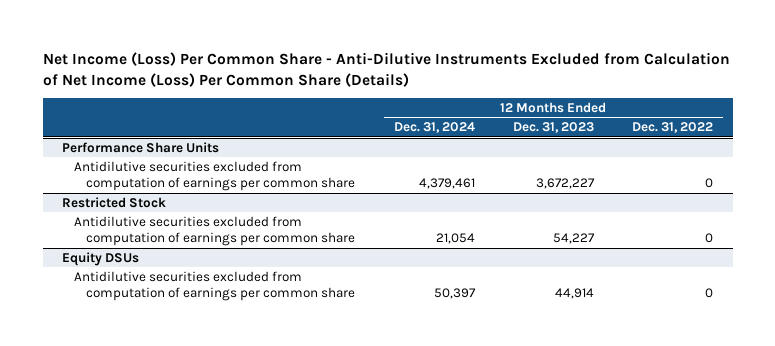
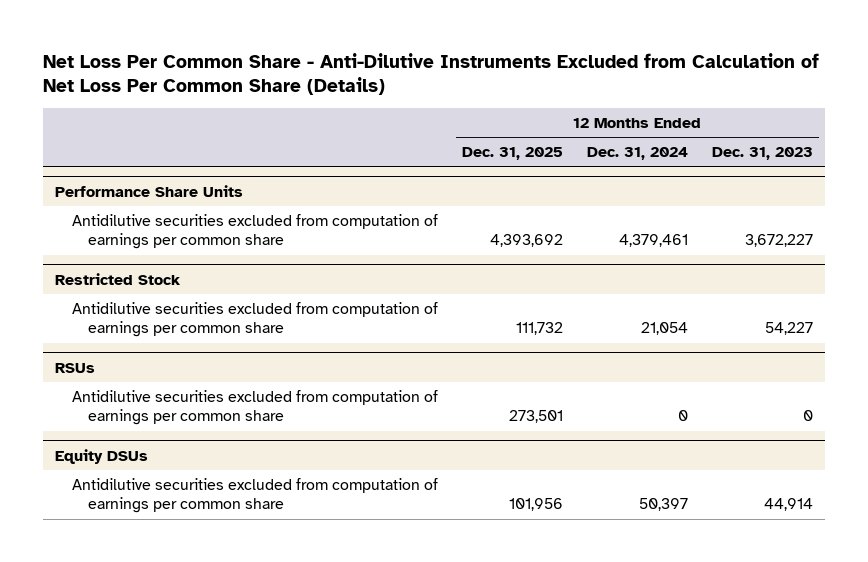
- Net Income (Loss) Per Common Share - Anti-Dilutive Instruments Excluded from Calculation of Net Income (Loss) Per Common Share (Details)
+ Net Loss Per Common Share - Anti-Dilutive Instruments Excluded from Calculation of Net Loss Per Common Share (Details)
- | 12 Months Ended Dec. 31, 2024 | 12 Months Ended Dec. 31, 2023 | 12 Months Ended Dec. 31, 2022
+ | 12 Months Ended Dec. 31, 2025 | 12 Months Ended Dec. 31, 2024 | 12 Months Ended Dec. 31, 2023
+ RSUs
+ Antidilutive securities excluded from computation of earnings per common share | 273,501 | 0 | 0

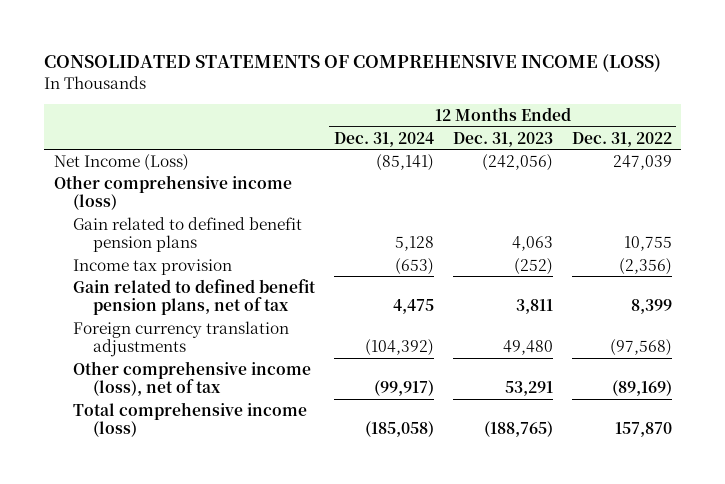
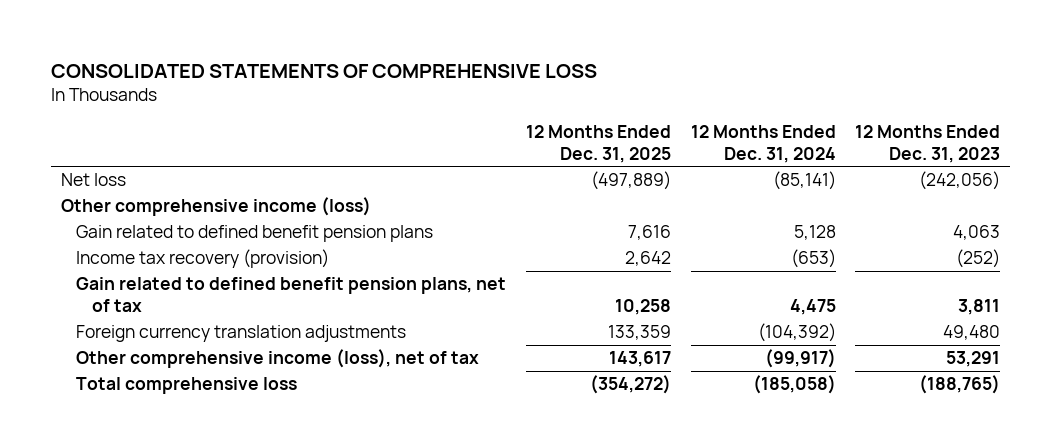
- CONSOLIDATED STATEMENTS OF COMPREHENSIVE INCOME (LOSS)
+ CONSOLIDATED STATEMENTS OF COMPREHENSIVE LOSS
- | 12 Months Ended Dec. 31, 2024 | 12 Months Ended Dec. 31, 2023 | 12 Months Ended Dec. 31, 2022
+ | 12 Months Ended Dec. 31, 2025 | 12 Months Ended Dec. 31, 2024 | 12 Months Ended Dec. 31, 2023
- Net Income (Loss) | (85,141) | (242,056) | 247,039
+ Net loss | (497,889) | (85,141) | (242,056)
- Income tax provision | (653) | (252) | (2,356)
+ Income tax recovery (provision) | 2,642 | (653) | (252)
- Total comprehensive income (loss) | (185,058) | (188,765) | 157,870
+ Total comprehensive loss | (354,272) | (185,058) | (188,765)

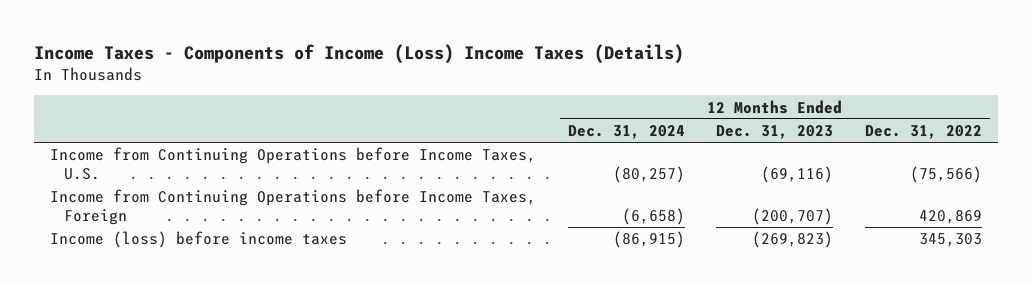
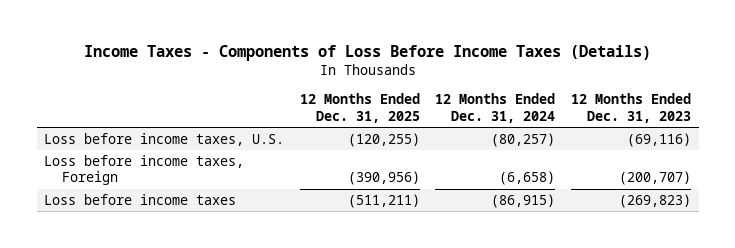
- Income Taxes - Components of Income (Loss) Income Taxes (Details)
+ Income Taxes - Components of Loss Before Income Taxes (Details)
- | 12 Months Ended Dec. 31, 2024 | 12 Months Ended Dec. 31, 2023 | 12 Months Ended Dec. 31, 2022
+ | 12 Months Ended Dec. 31, 2025 | 12 Months Ended Dec. 31, 2024 | 12 Months Ended Dec. 31, 2023
- Income from Continuing Operations before Income Taxes, U.S. | (80,257) | (69,116) | (75,566)
- Income from Continuing Operations before Income Taxes, Foreign | (6,658) | (200,707) | 420,869
- Income (loss) before income taxes | (86,915) | (269,823) | 345,303
+ Loss before income taxes, U.S. | (120,255) | (80,257) | (69,116)
+ Loss before income taxes, Foreign | (390,956) | (6,658) | (200,707)
+ Loss before income taxes | (511,211) | (86,915) | (269,823)

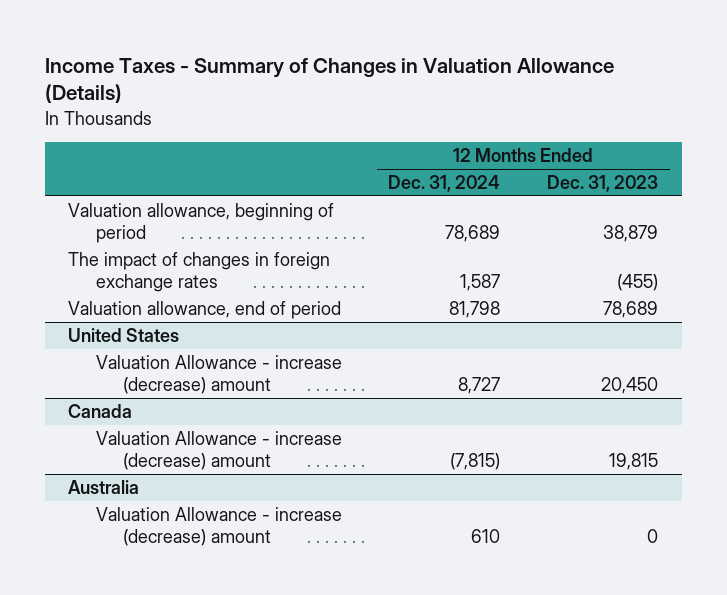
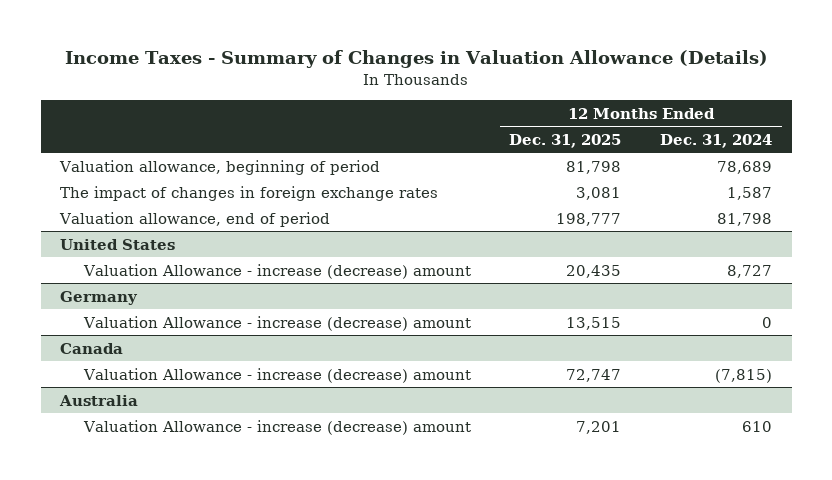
- | 12 Months Ended Dec. 31, 2024 | 12 Months Ended Dec. 31, 2023
+ | 12 Months Ended Dec. 31, 2025 | 12 Months Ended Dec. 31, 2024
+ Germany
+ Valuation Allowance - increase (decrease) amount | 13,515 | 0

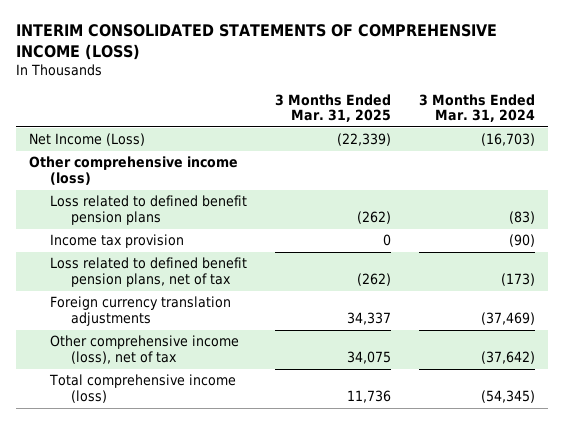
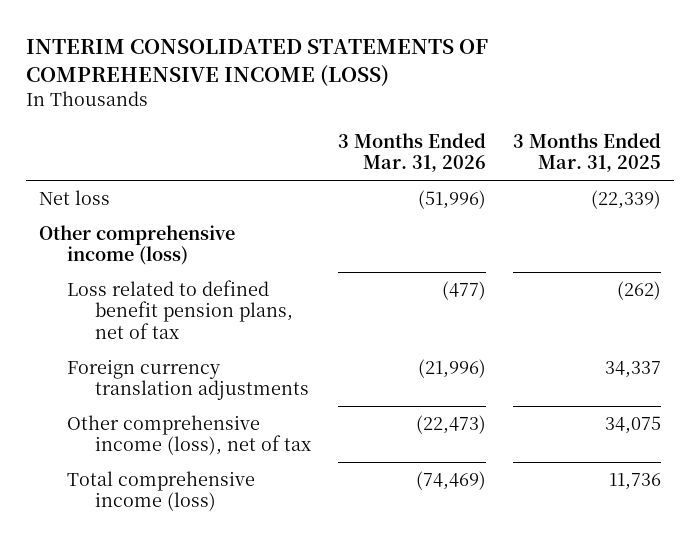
- | 3 Months Ended Mar. 31, 2025 | 3 Months Ended Mar. 31, 2024
+ | 3 Months Ended Mar. 31, 2026 | 3 Months Ended Mar. 31, 2025
- Net Income (Loss) | (22,339) | (16,703)
+ Net loss | (51,996) | (22,339)
- Loss related to defined benefit pension plans | (262) | (83)
- Income tax provision | 0 | (90)

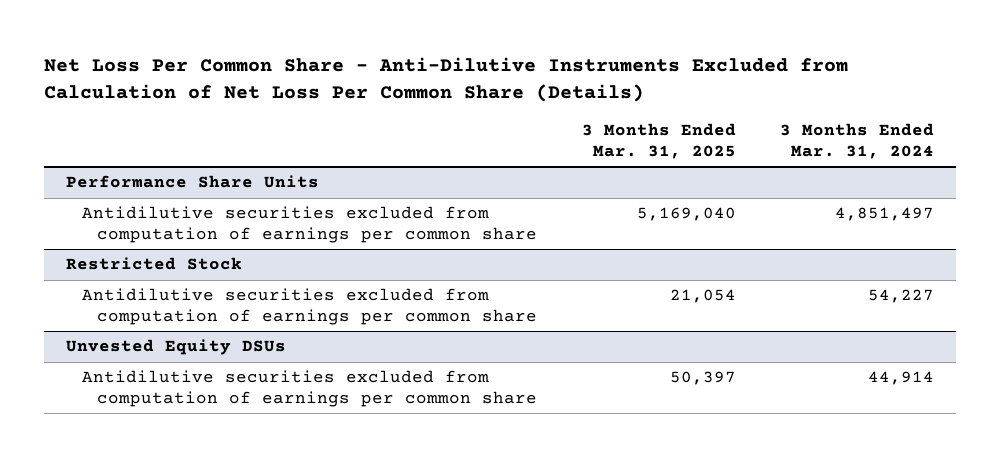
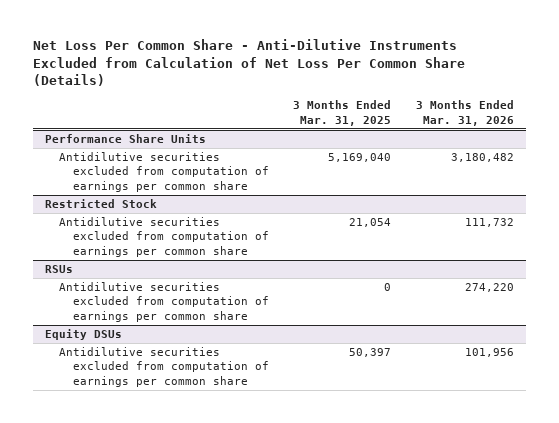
- | 3 Months Ended Mar. 31, 2025 | 3 Months Ended Mar. 31, 2024
+ | 3 Months Ended Mar. 31, 2025 | 3 Months Ended Mar. 31, 2026
- Unvested Equity DSUs
+ RSUs
+ Antidilutive securities excluded from computation of earnings per common share | 0 | 274,220
+ Equity DSUs

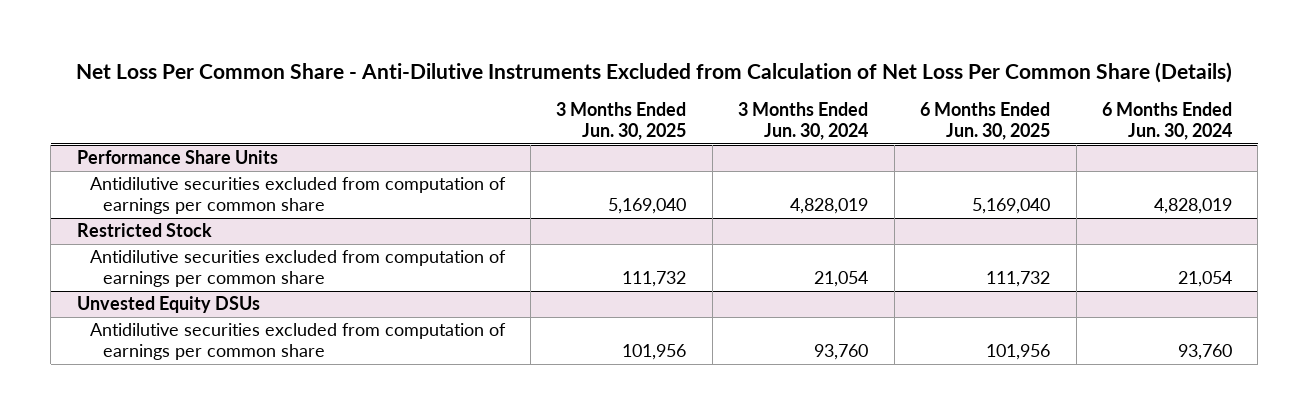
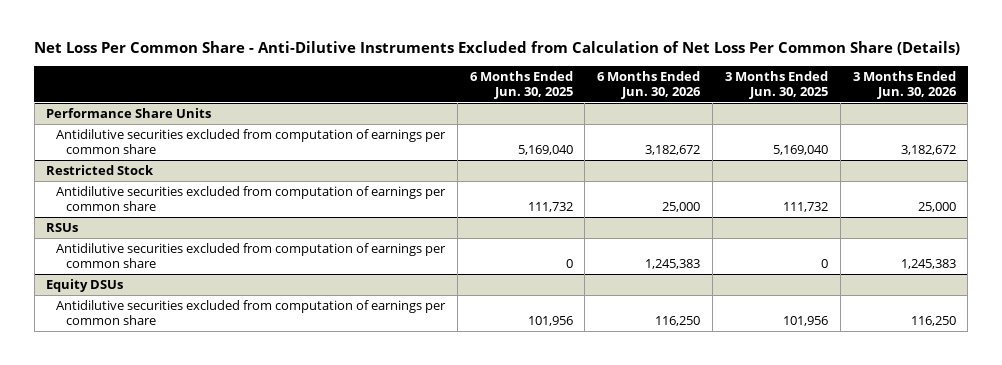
- | 3 Months Ended Jun. 30, 2025 | 3 Months Ended Jun. 30, 2024 | 6 Months Ended Jun. 30, 2025 | 6 Months Ended Jun. 30, 2024
+ | 6 Months Ended Jun. 30, 2025 | 6 Months Ended Jun. 30, 2026 | 3 Months Ended Jun. 30, 2025 | 3 Months Ended Jun. 30, 2026
- Unvested Equity DSUs
+ RSUs
+ Antidilutive securities excluded from computation of earnings per common share | 0 | 1,245,383 | 0 | 1,245,383
+ Equity DSUs

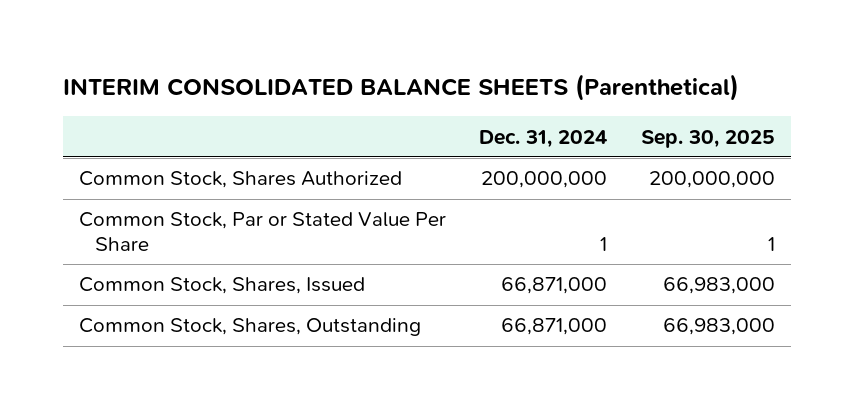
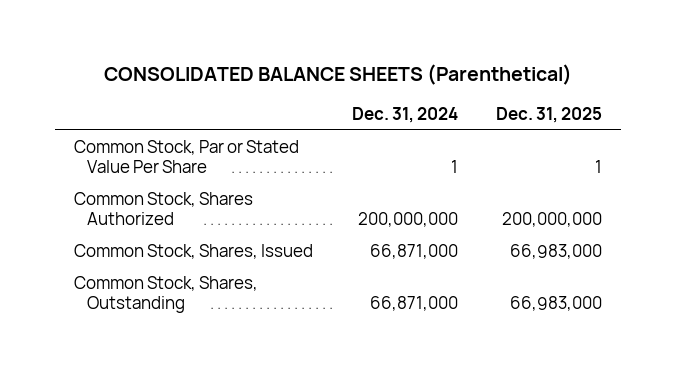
- INTERIM CONSOLIDATED BALANCE SHEETS (Parenthetical)
+ CONSOLIDATED BALANCE SHEETS (Parenthetical)
- | Dec. 31, 2024 | Sep. 30, 2025
+ | Dec. 31, 2024 | Dec. 31, 2025
moved down: Common Stock, Shares Authorized | 200,000,000 | 200,000,000

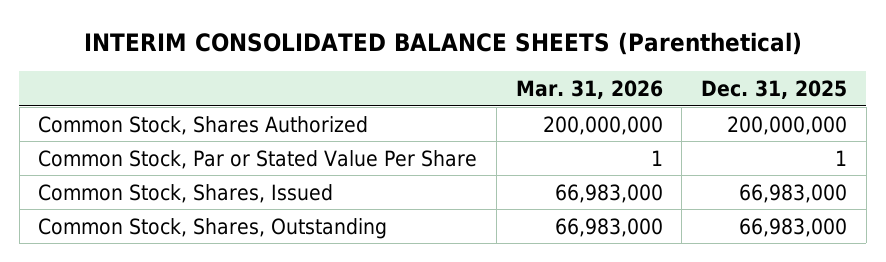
- CONSOLIDATED BALANCE SHEETS (Parenthetical)
+ INTERIM CONSOLIDATED BALANCE SHEETS (Parenthetical)
- | Dec. 31, 2024 | Dec. 31, 2025
+ | Mar. 31, 2026 | Dec. 31, 2025
moved down: Common Stock, Par or Stated Value Per Share | 1 | 1

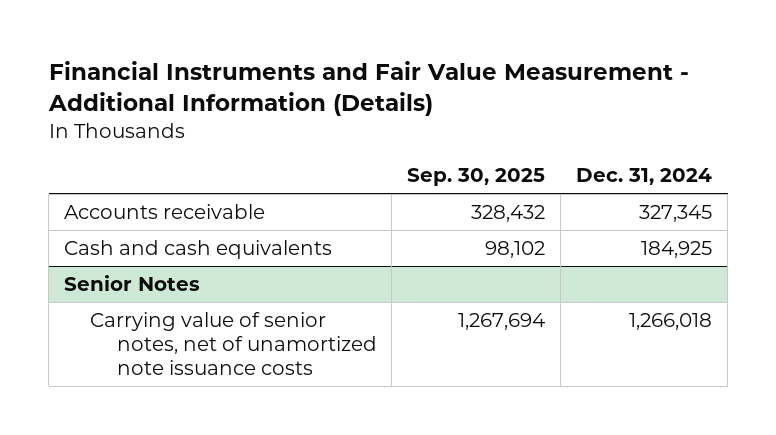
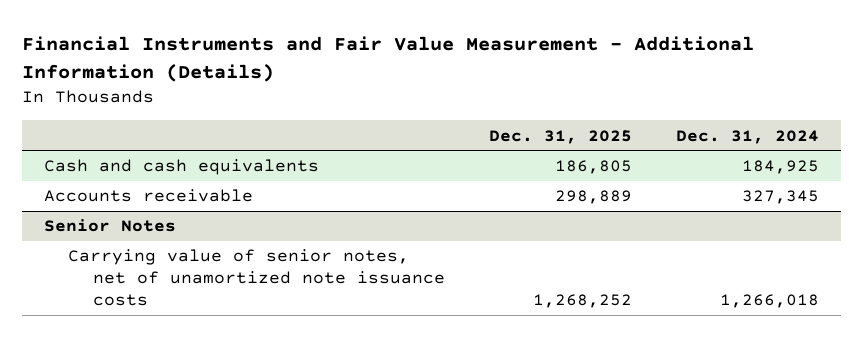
- | Sep. 30, 2025 | Dec. 31, 2024
+ | Dec. 31, 2025 | Dec. 31, 2024
moved down: Accounts receivable | 298,889 | 327,345

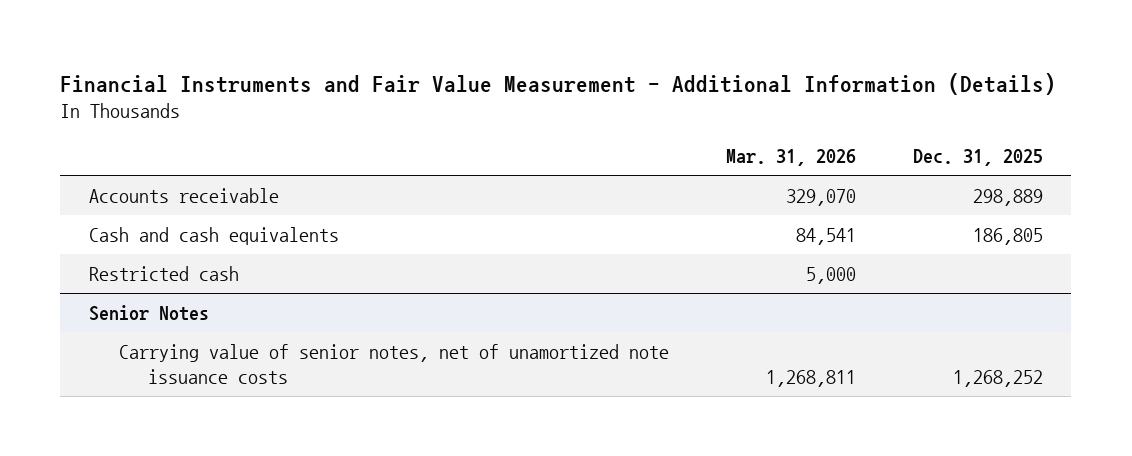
- | Dec. 31, 2025 | Dec. 31, 2024
+ | Mar. 31, 2026 | Dec. 31, 2025
moved down: Cash and cash equivalents | 84,541 | 186,805
+ Restricted cash | 5,000 |

